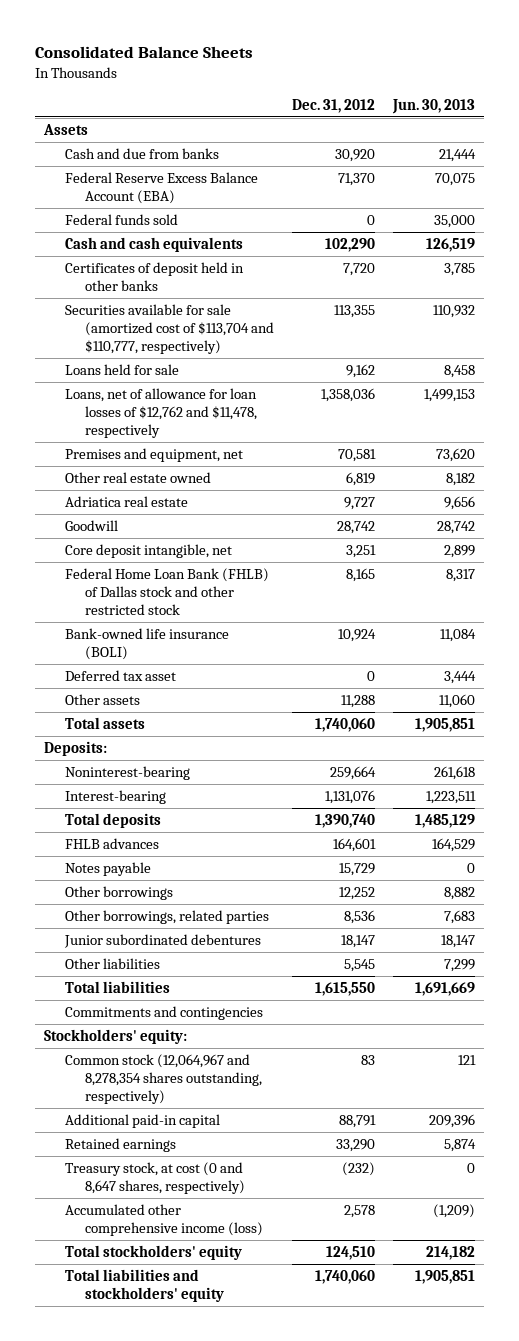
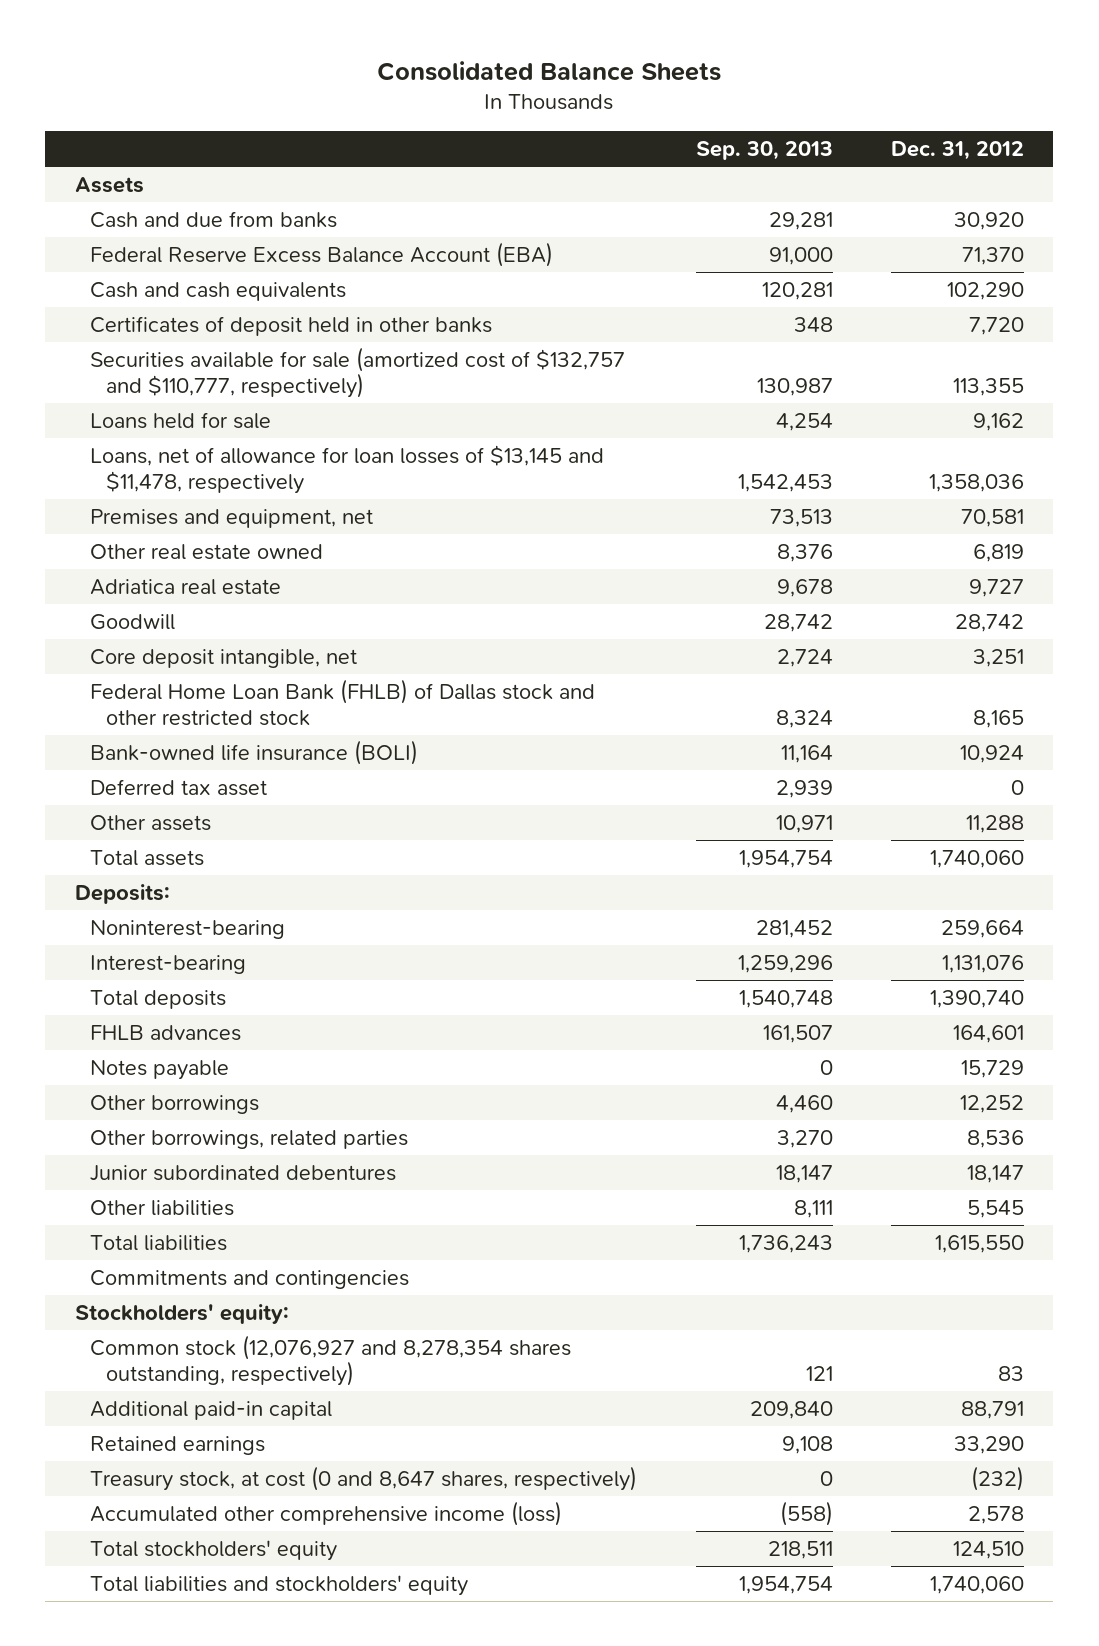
- | Dec. 31, 2012 | Jun. 30, 2013
+ | Sep. 30, 2013 | Dec. 31, 2012
- Federal funds sold | 0 | 35,000
- Securities available for sale (amortized cost of $113,704 and $110,777, respectively) | 113,355 | 110,932
+ Securities available for sale (amortized cost of $132,757 and $110,777, respectively) | 130,987 | 113,355
- Loans, net of allowance for loan losses of $12,762 and $11,478, respectively | 1,358,036 | 1,499,153
+ Loans, net of allowance for loan losses of $13,145 and $11,478, respectively | 1,542,453 | 1,358,036
- Common stock (12,064,967 and 8,278,354 shares outstanding, respectively) | 83 | 121
+ Common stock (12,076,927 and 8,278,354 shares outstanding, respectively) | 121 | 83

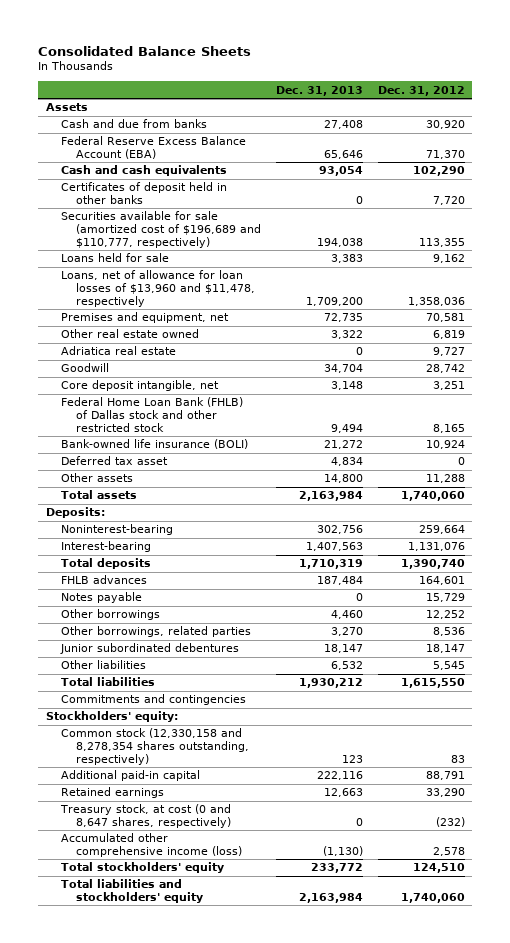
- | Sep. 30, 2013 | Dec. 31, 2012
+ | Dec. 31, 2013 | Dec. 31, 2012
- Securities available for sale (amortized cost of $132,757 and $110,777, respectively) | 130,987 | 113,355
+ Securities available for sale (amortized cost of $196,689 and $110,777, respectively) | 194,038 | 113,355
- Loans, net of allowance for loan losses of $13,145 and $11,478, respectively | 1,542,453 | 1,358,036
+ Loans, net of allowance for loan losses of $13,960 and $11,478, respectively | 1,709,200 | 1,358,036
- Common stock (12,076,927 and 8,278,354 shares outstanding, respectively) | 121 | 83
+ Common stock (12,330,158 and 8,278,354 shares outstanding, respectively) | 123 | 83

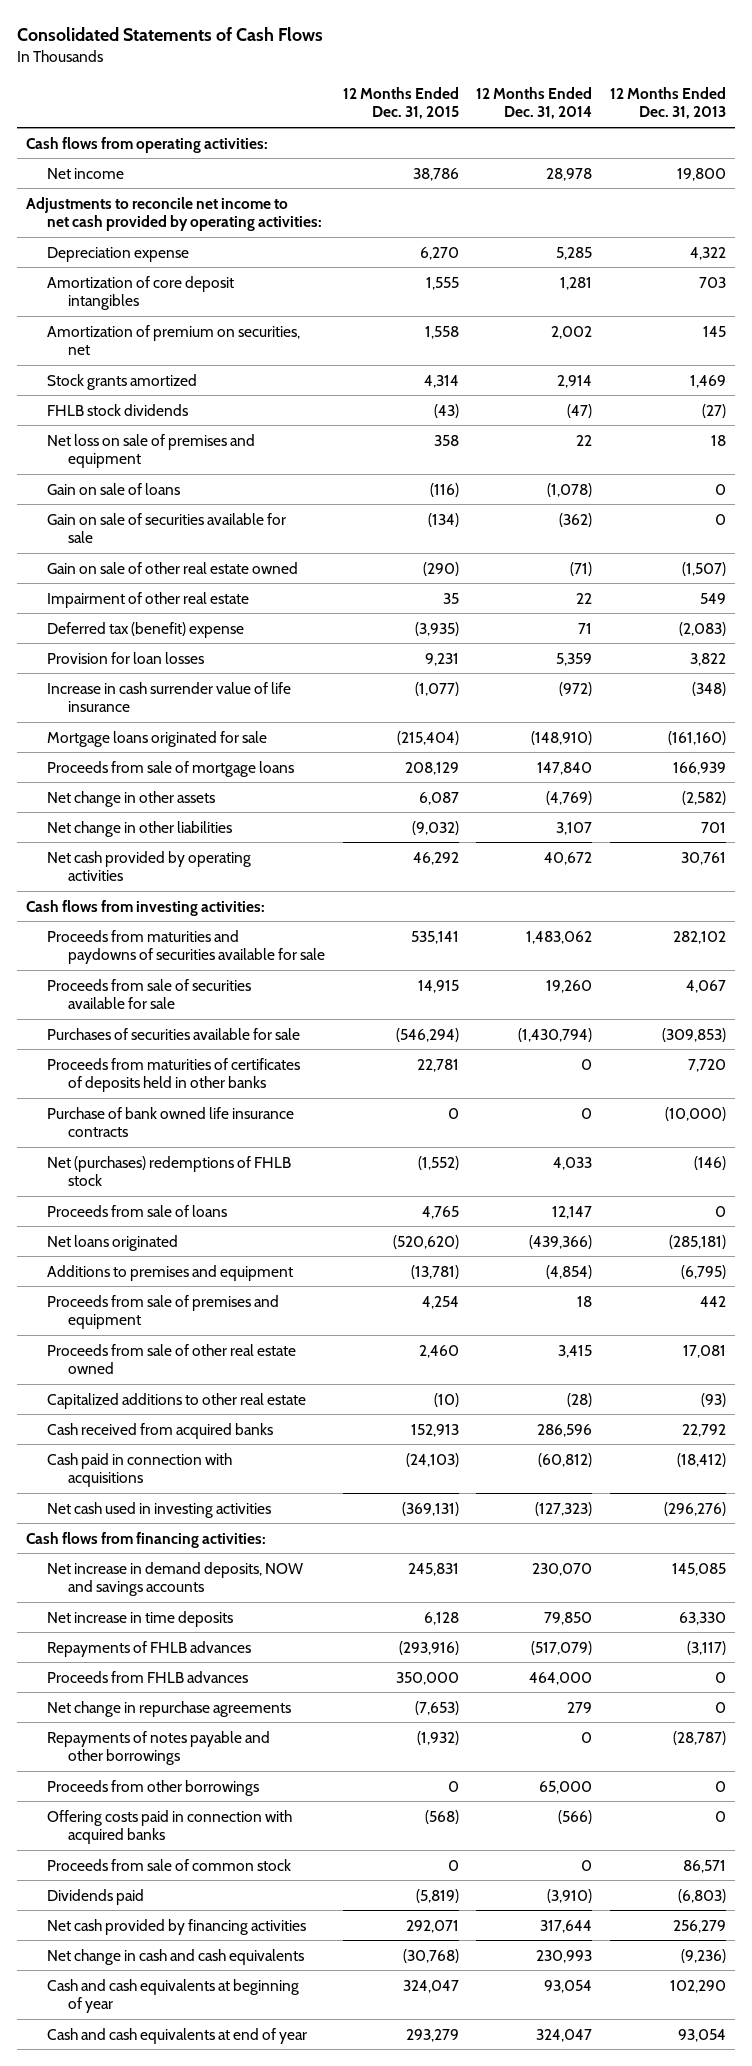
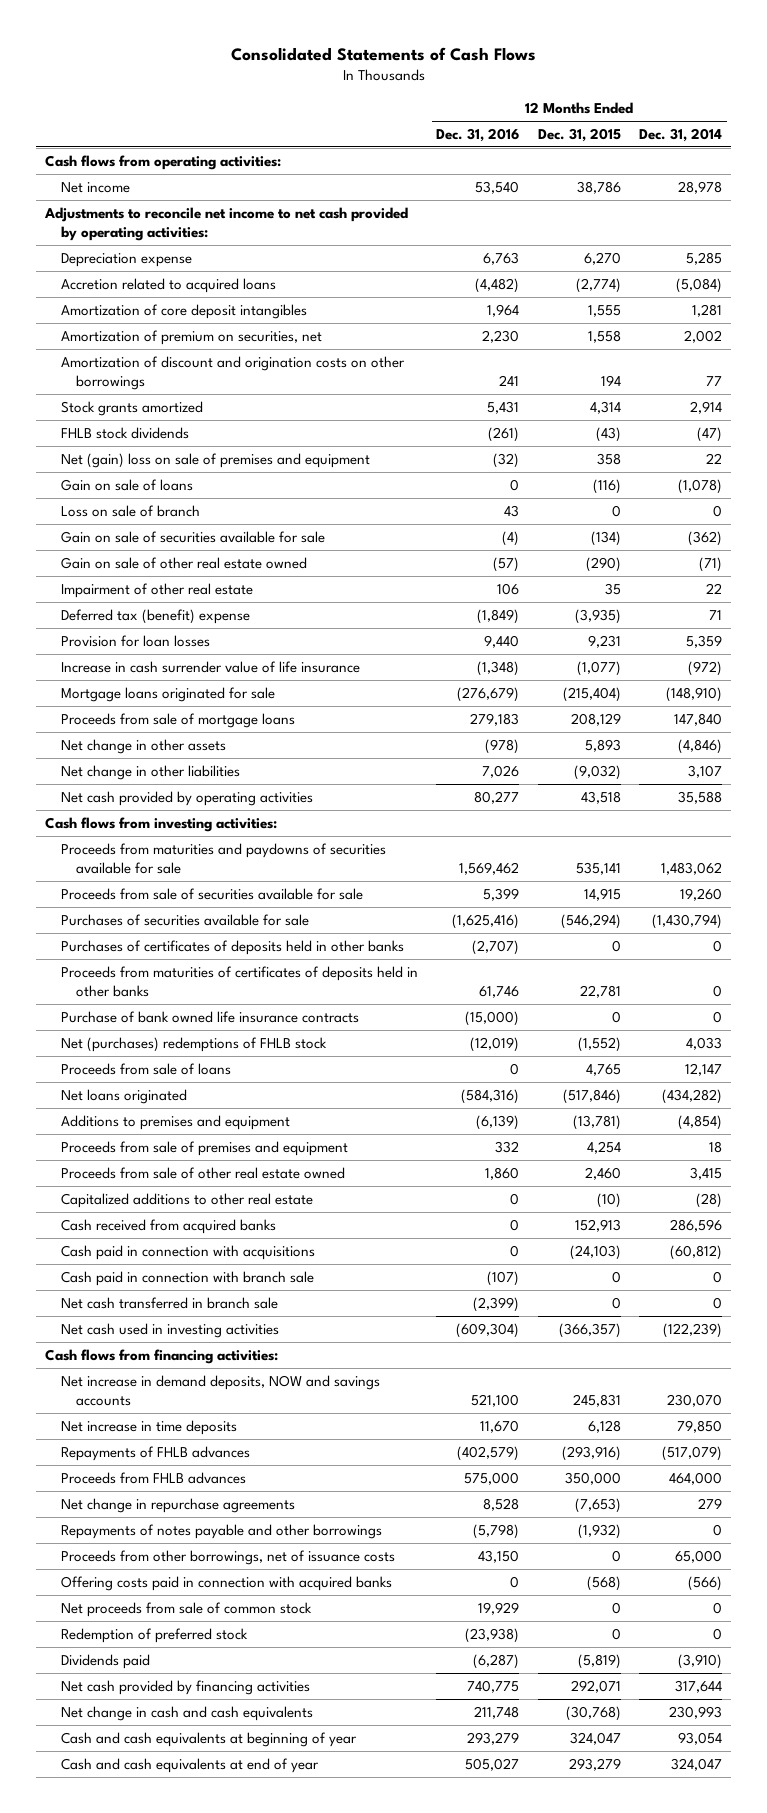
- | 12 Months Ended Dec. 31, 2015 | 12 Months Ended Dec. 31, 2014 | 12 Months Ended Dec. 31, 2013
+ | 12 Months Ended Dec. 31, 2016 | 12 Months Ended Dec. 31, 2015 | 12 Months Ended Dec. 31, 2014
+ Accretion related to acquired loans | (4,482) | (2,774) | (5,084)
+ Amortization of discount and origination costs on other borrowings | 241 | 194 | 77
- Net loss on sale of premises and equipment | 358 | 22 | 18
+ Net (gain) loss on sale of premises and equipment | (32) | 358 | 22
+ Loss on sale of branch | 43 | 0 | 0
- Net change in other assets | 6,087 | (4,769) | (2,582)
+ Net change in other assets | (978) | 5,893 | (4,846)
- Net cash provided by operating activities | 46,292 | 40,672 | 30,761
+ Net cash provided by operating activities | 80,277 | 43,518 | 35,588
+ Purchases of certificates of deposits held in other banks | (2,707) | 0 | 0
- Net loans originated | (520,620) | (439,366) | (285,181)
+ Net loans originated | (584,316) | (517,846) | (434,282)
- Net cash used in investing activities | (369,131) | (127,323) | (296,276)
+ Cash paid in connection with branch sale | (107) | 0 | 0
+ Net cash transferred in branch sale | (2,399) | 0 | 0
+ Net cash used in investing activities | (609,304) | (366,357) | (122,239)
- Proceeds from other borrowings | 0 | 65,000 | 0
+ Proceeds from other borrowings, net of issuance costs | 43,150 | 0 | 65,000
- Proceeds from sale of common stock | 0 | 0 | 86,571
+ Net proceeds from sale of common stock | 19,929 | 0 | 0
+ Redemption of preferred stock | (23,938) | 0 | 0

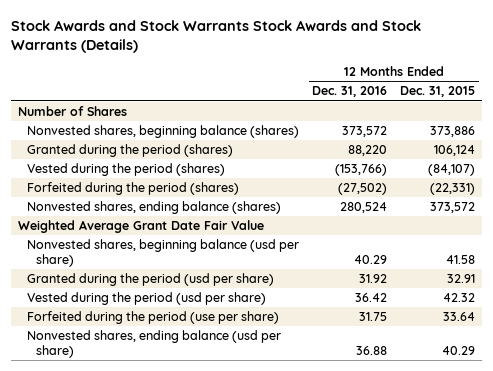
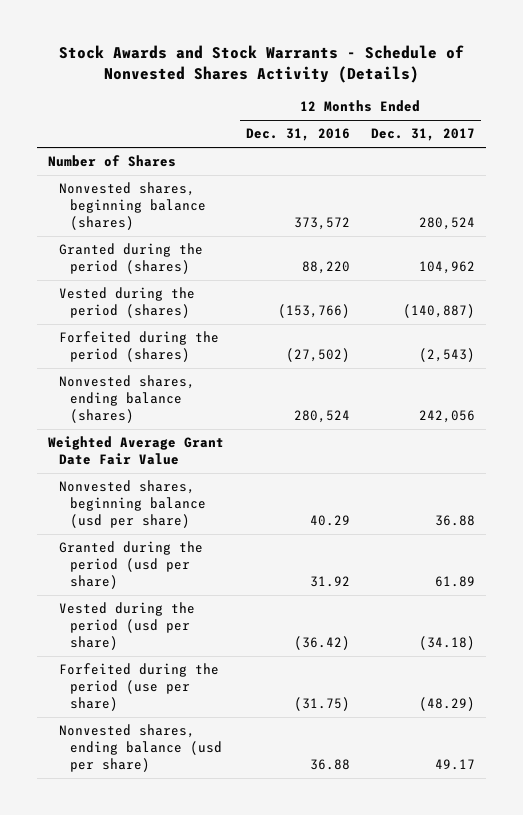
- Stock Awards and Stock Warrants Stock Awards and Stock Warrants (Details)
+ Stock Awards and Stock Warrants - Schedule of Nonvested Shares Activity (Details)
- | 12 Months Ended Dec. 31, 2016 | 12 Months Ended Dec. 31, 2015
+ | 12 Months Ended Dec. 31, 2016 | 12 Months Ended Dec. 31, 2017
- Vested during the period (usd per share) | 36.42 | 42.32
- Forfeited during the period (use per share) | 31.75 | 33.64
+ Vested during the period (usd per share) | (36.42) | (34.18)
+ Forfeited during the period (use per share) | (31.75) | (48.29)

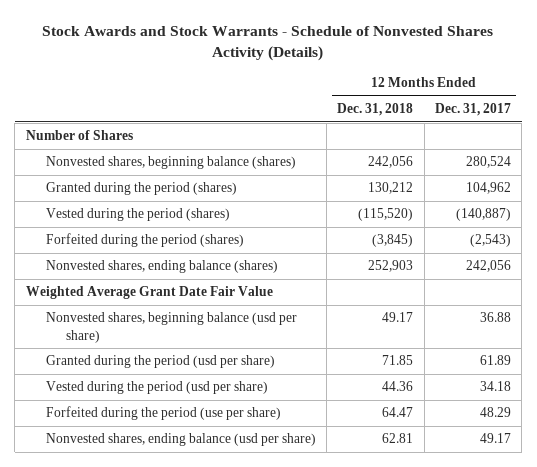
- | 12 Months Ended Dec. 31, 2016 | 12 Months Ended Dec. 31, 2017
+ | 12 Months Ended Dec. 31, 2018 | 12 Months Ended Dec. 31, 2017
- Vested during the period (usd per share) | (36.42) | (34.18)
- Forfeited during the period (use per share) | (31.75) | (48.29)
+ Vested during the period (usd per share) | 44.36 | 34.18
+ Forfeited during the period (use per share) | 64.47 | 48.29

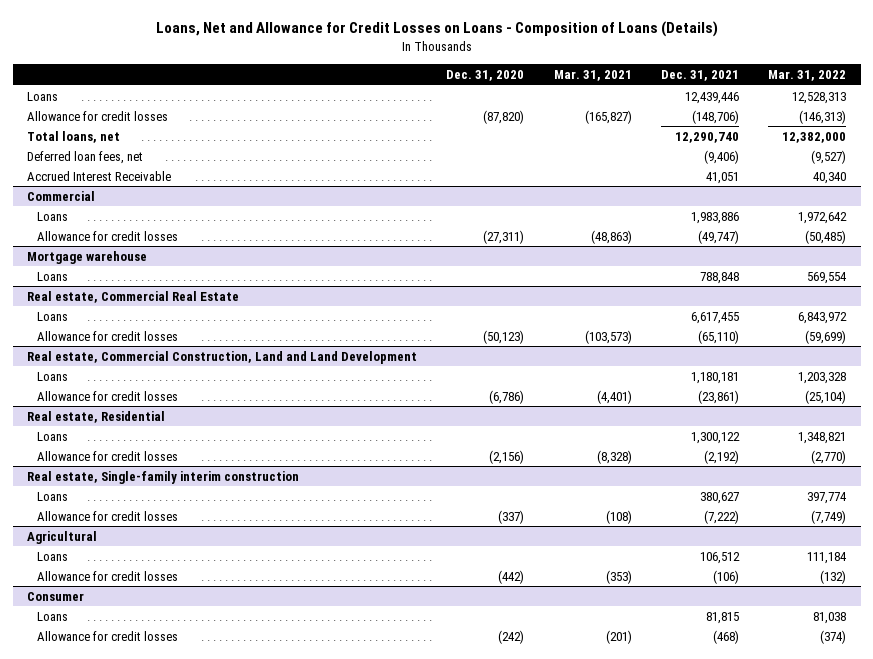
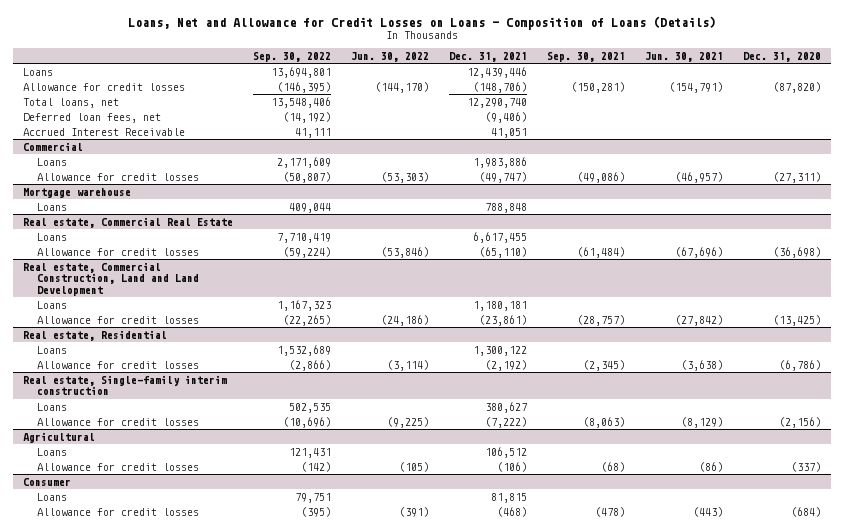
- | Dec. 31, 2020 | Mar. 31, 2021 | Dec. 31, 2021 | Mar. 31, 2022
+ | Sep. 30, 2022 | Jun. 30, 2022 | Dec. 31, 2021 | Sep. 30, 2021 | Jun. 30, 2021 | Dec. 31, 2020
@ Real estate, Commercial Real Estate
- Allowance for credit losses | (50,123) | (103,573) | (65,110) | (59,699)
+ Allowance for credit losses | (59,224) | (53,846) | (65,110) | (61,484) | (67,696) | (36,698)
@ Real estate, Commercial Construction, Land and Land Development
- Allowance for credit losses | (6,786) | (4,401) | (23,861) | (25,104)
+ Allowance for credit losses | (22,265) | (24,186) | (23,861) | (28,757) | (27,842) | (13,425)
@ Real estate, Residential
- Allowance for credit losses | (2,156) | (8,328) | (2,192) | (2,770)
+ Allowance for credit losses | (2,866) | (3,114) | (2,192) | (2,345) | (3,638) | (6,786)
@ Real estate, Single-family interim construction
- Allowance for credit losses | (337) | (108) | (7,222) | (7,749)
+ Allowance for credit losses | (10,696) | (9,225) | (7,222) | (8,063) | (8,129) | (2,156)
@ Agricultural
- Allowance for credit losses | (442) | (353) | (106) | (132)
+ Allowance for credit losses | (142) | (105) | (106) | (68) | (86) | (337)
@ Consumer
- Allowance for credit losses | (242) | (201) | (468) | (374)
+ Allowance for credit losses | (395) | (391) | (468) | (478) | (443) | (684)

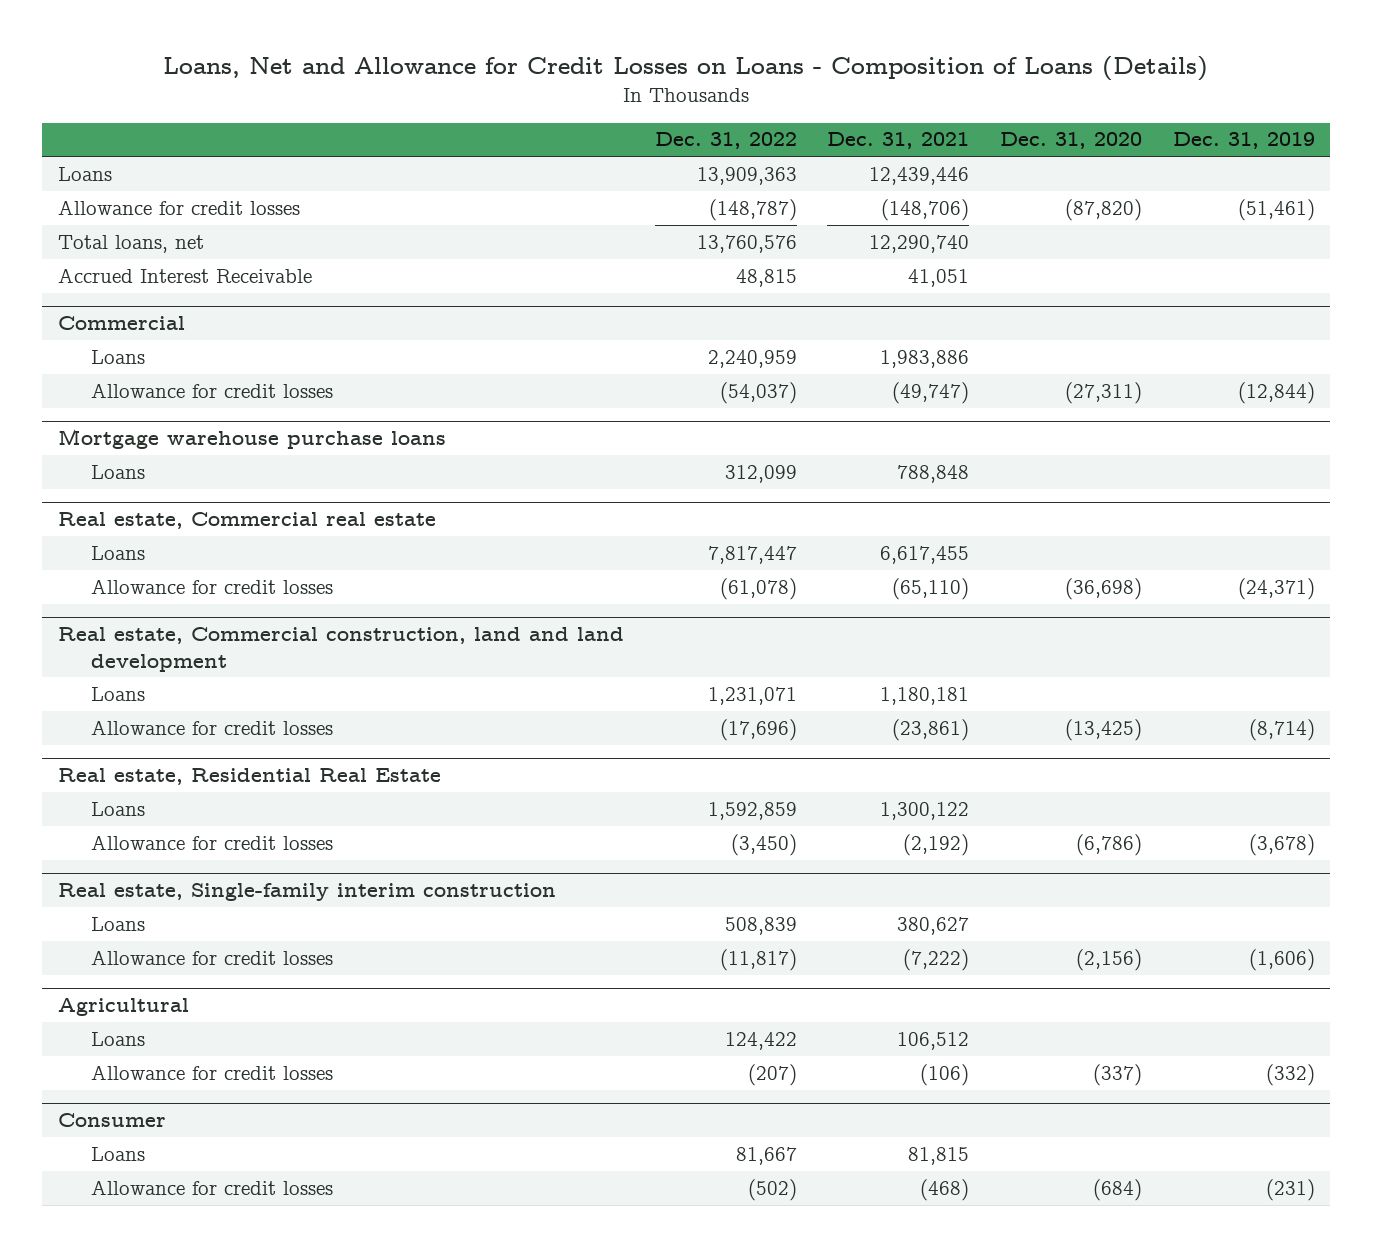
- | Sep. 30, 2022 | Jun. 30, 2022 | Dec. 31, 2021 | Sep. 30, 2021 | Jun. 30, 2021 | Dec. 31, 2020
+ | Dec. 31, 2022 | Dec. 31, 2021 | Dec. 31, 2020 | Dec. 31, 2019
- Deferred loan fees, net | (14,192) | | (9,406) | | |
- Mortgage warehouse
+ Mortgage warehouse purchase loans
- Real estate, Commercial Real Estate
+ Real estate, Commercial real estate
- Real estate, Commercial Construction, Land and Land Development
+ Real estate, Commercial construction, land and land development
- Real estate, Residential
+ Real estate, Residential Real Estate

